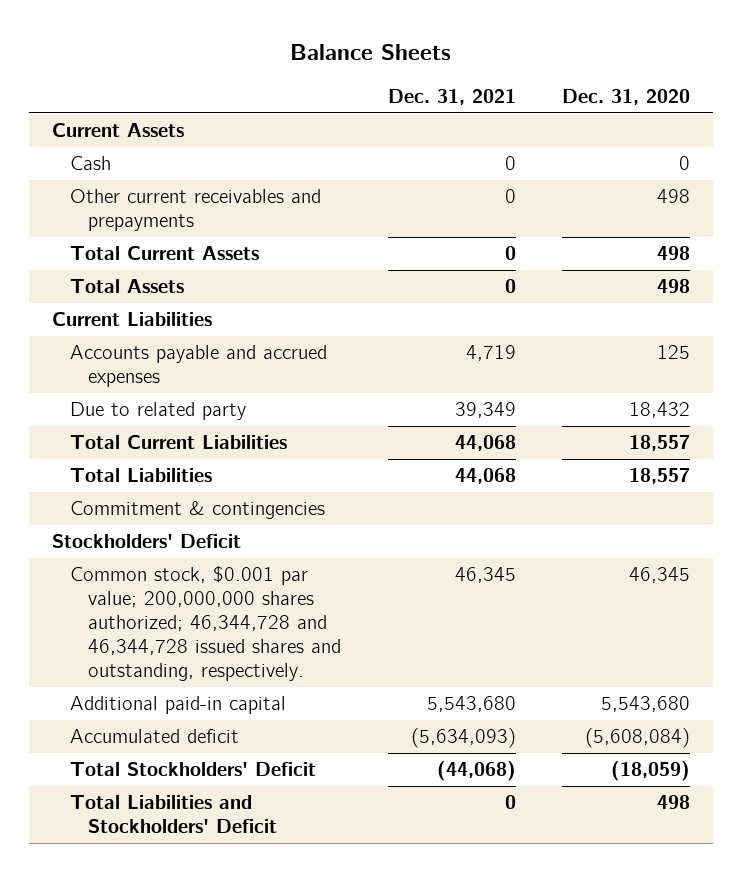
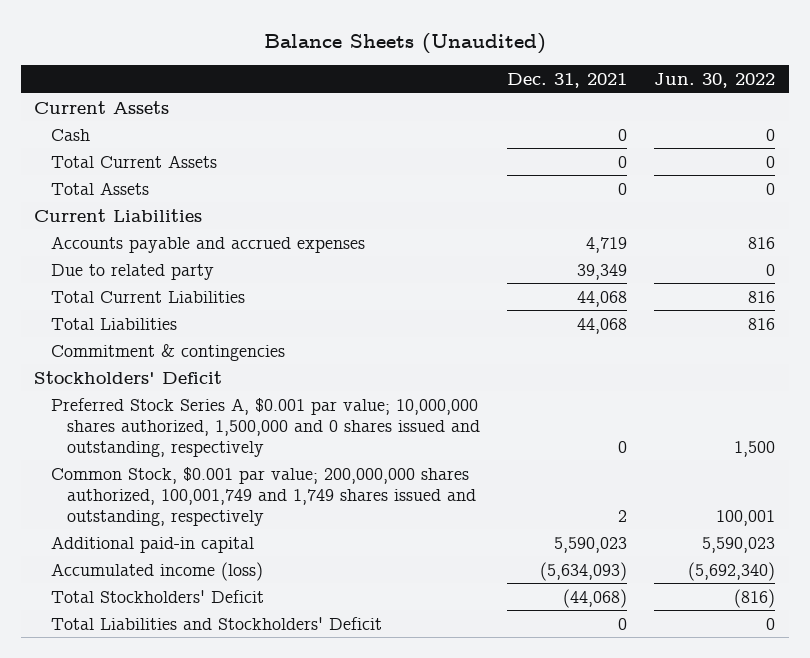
- Balance Sheets
+ Balance Sheets (Unaudited)
- | Dec. 31, 2021 | Dec. 31, 2020
+ | Dec. 31, 2021 | Jun. 30, 2022
- Other current receivables and prepayments | 0 | 498
- Common stock, $0.001 par value; 200,000,000 shares authorized; 46,344,728 and 46,344,728 issued shares and outstanding, respectively. | 46,345 | 46,345
- Additional paid-in capital | 5,543,680 | 5,543,680
- Accumulated deficit | (5,634,093) | (5,608,084)
+ Preferred Stock Series A, $0.001 par value; 10,000,000 shares authorized, 1,500,000 and 0 shares issued and outstanding, respectively | 0 | 1,500
+ Common Stock, $0.001 par value; 200,000,000 shares authorized, 100,001,749 and 1,749 shares issued and outstanding, respectively | 2 | 100,001
+ Additional paid-in capital | 5,590,023 | 5,590,023
+ Accumulated income (loss) | (5,634,093) | (5,692,340)

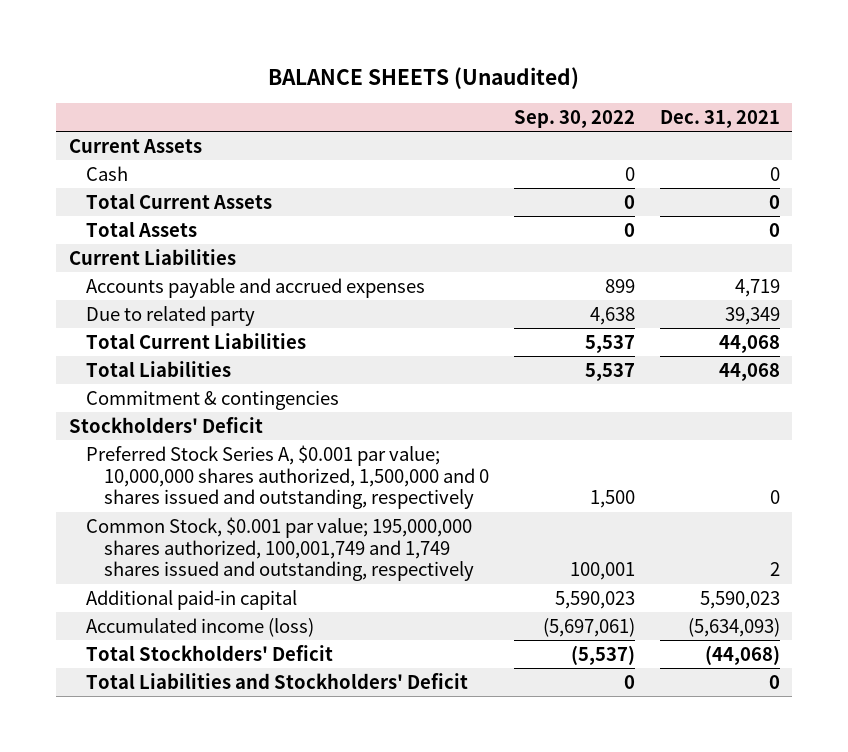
- Balance Sheets (Unaudited)
+ BALANCE SHEETS (Unaudited)
- | Dec. 31, 2021 | Jun. 30, 2022
+ | Sep. 30, 2022 | Dec. 31, 2021
- Common Stock, $0.001 par value; 200,000,000 shares authorized, 100,001,749 and 1,749 shares issued and outstanding, respectively | 2 | 100,001
+ Common Stock, $0.001 par value; 195,000,000 shares authorized, 100,001,749 and 1,749 shares issued and outstanding, respectively | 100,001 | 2

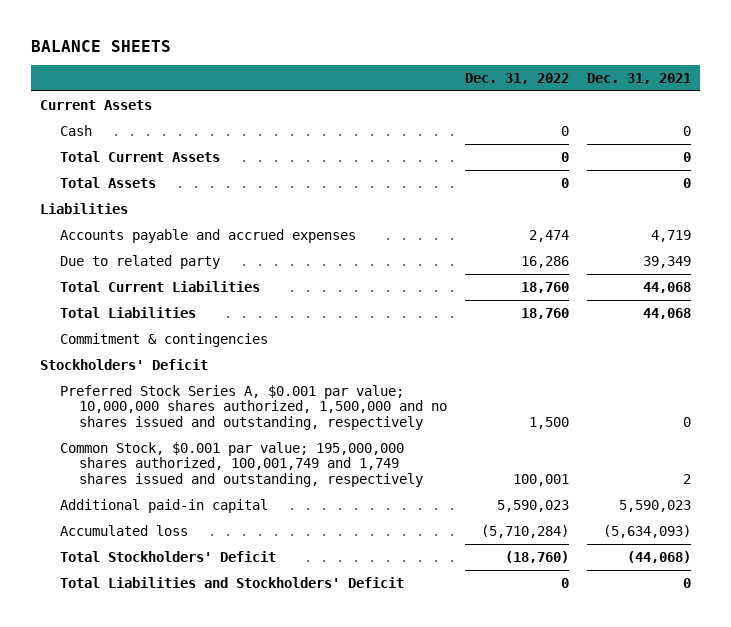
- BALANCE SHEETS (Unaudited)
+ BALANCE SHEETS
- | Sep. 30, 2022 | Dec. 31, 2021
+ | Dec. 31, 2022 | Dec. 31, 2021
- Current Liabilities
+ Liabilities
- Preferred Stock Series A, $0.001 par value; 10,000,000 shares authorized, 1,500,000 and 0 shares issued and outstanding, respectively | 1,500 | 0
+ Preferred Stock Series A, $0.001 par value; 10,000,000 shares authorized, 1,500,000 and no shares issued and outstanding, respectively | 1,500 | 0
- Accumulated income (loss) | (5,697,061) | (5,634,093)
+ Accumulated loss | (5,710,284) | (5,634,093)

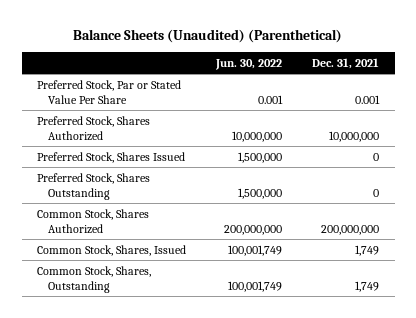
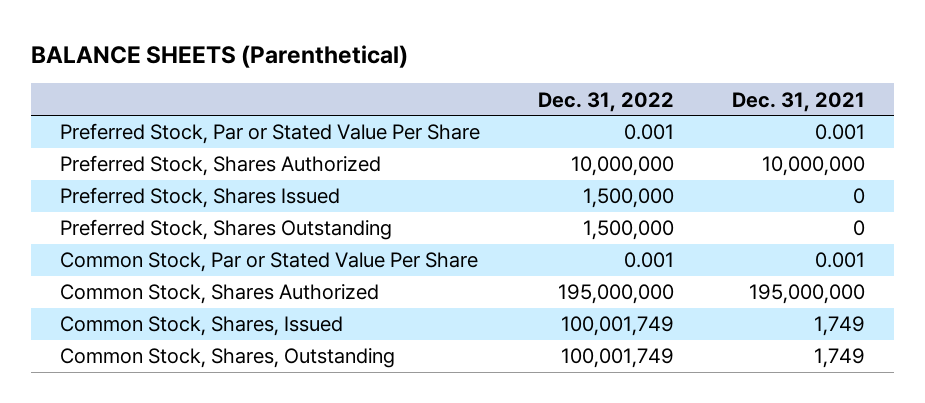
- Balance Sheets (Unaudited) (Parenthetical)
+ BALANCE SHEETS (Parenthetical)
- | Jun. 30, 2022 | Dec. 31, 2021
+ | Dec. 31, 2022 | Dec. 31, 2021
- Common Stock, Shares Authorized | 200,000,000 | 200,000,000
+ Common Stock, Par or Stated Value Per Share | 0.001 | 0.001
+ Common Stock, Shares Authorized | 195,000,000 | 195,000,000

